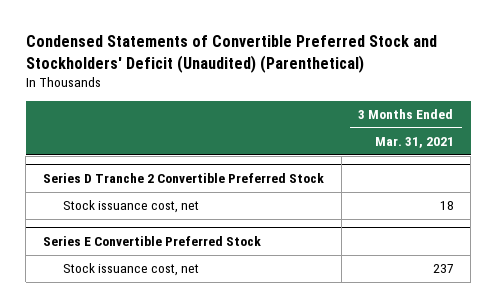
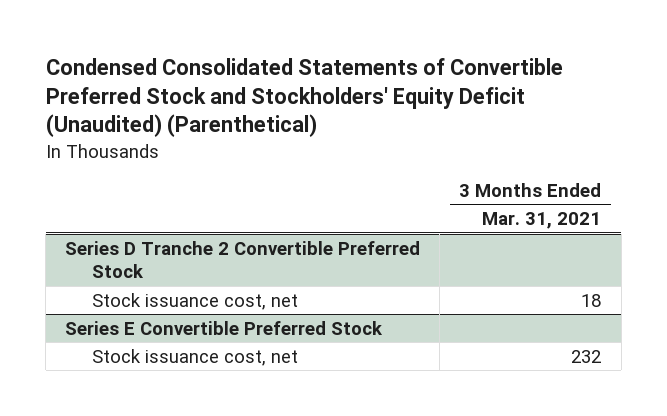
- Condensed Statements of Convertible Preferred Stock and Stockholders' Deficit (Unaudited) (Parenthetical)
+ Condensed Consolidated Statements of Convertible Preferred Stock and Stockholders' Equity Deficit (Unaudited) (Parenthetical)
@ Series E Convertible Preferred Stock
- Stock issuance cost, net | 237
+ Stock issuance cost, net | 232

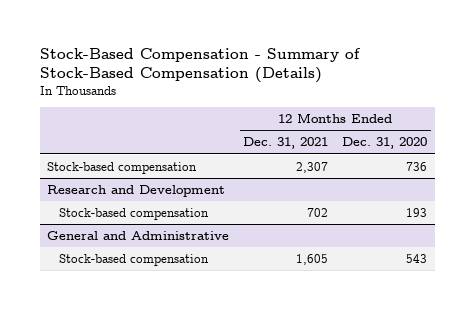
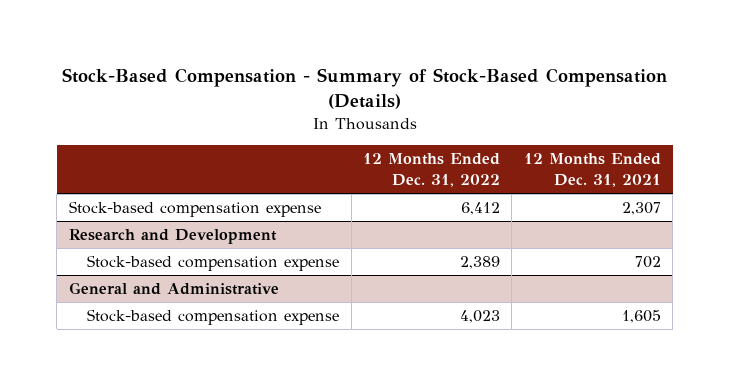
- | 12 Months Ended Dec. 31, 2021 | 12 Months Ended Dec. 31, 2020
+ | 12 Months Ended Dec. 31, 2022 | 12 Months Ended Dec. 31, 2021
- Stock-based compensation | 2,307 | 736
+ Stock-based compensation expense | 6,412 | 2,307
@ Research and Development
- Stock-based compensation | 702 | 193
+ Stock-based compensation expense | 2,389 | 702
@ General and Administrative
- Stock-based compensation | 1,605 | 543
+ Stock-based compensation expense | 4,023 | 1,605

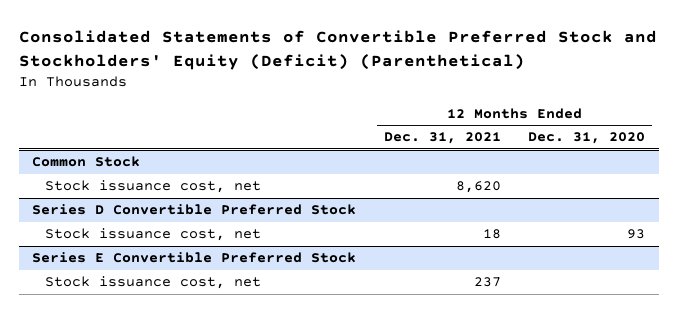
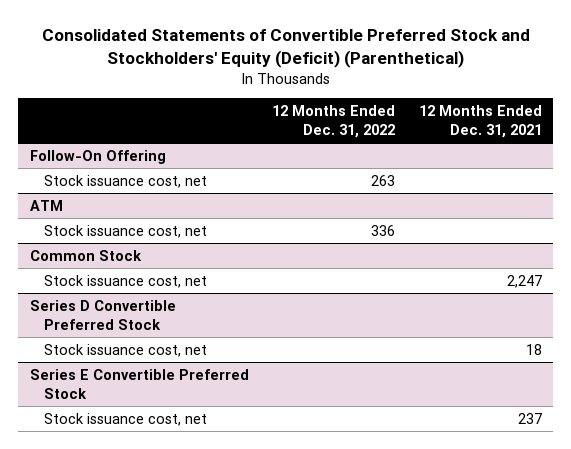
- | 12 Months Ended Dec. 31, 2021 | 12 Months Ended Dec. 31, 2020
+ | 12 Months Ended Dec. 31, 2022 | 12 Months Ended Dec. 31, 2021
+ Follow-On Offering
+ Stock issuance cost, net | 263 |
+ ATM
+ Stock issuance cost, net | 336 |
@ Common Stock
- Stock issuance cost, net | 8,620 |
+ Stock issuance cost, net | | 2,247

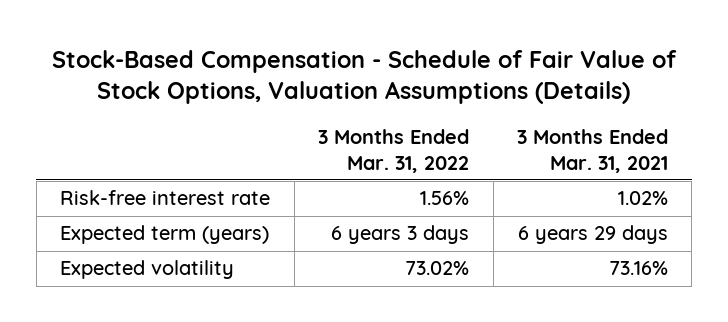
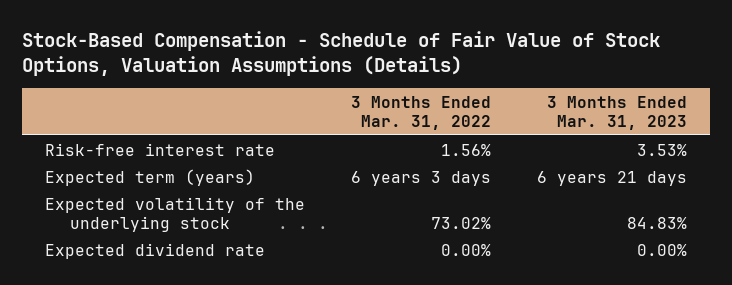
- | 3 Months Ended Mar. 31, 2022 | 3 Months Ended Mar. 31, 2021
+ | 3 Months Ended Mar. 31, 2022 | 3 Months Ended Mar. 31, 2023
- Expected volatility | 73.02% | 73.16%
+ Expected volatility of the underlying stock | 73.02% | 84.83%
+ Expected dividend rate | 0.00% | 0.00%

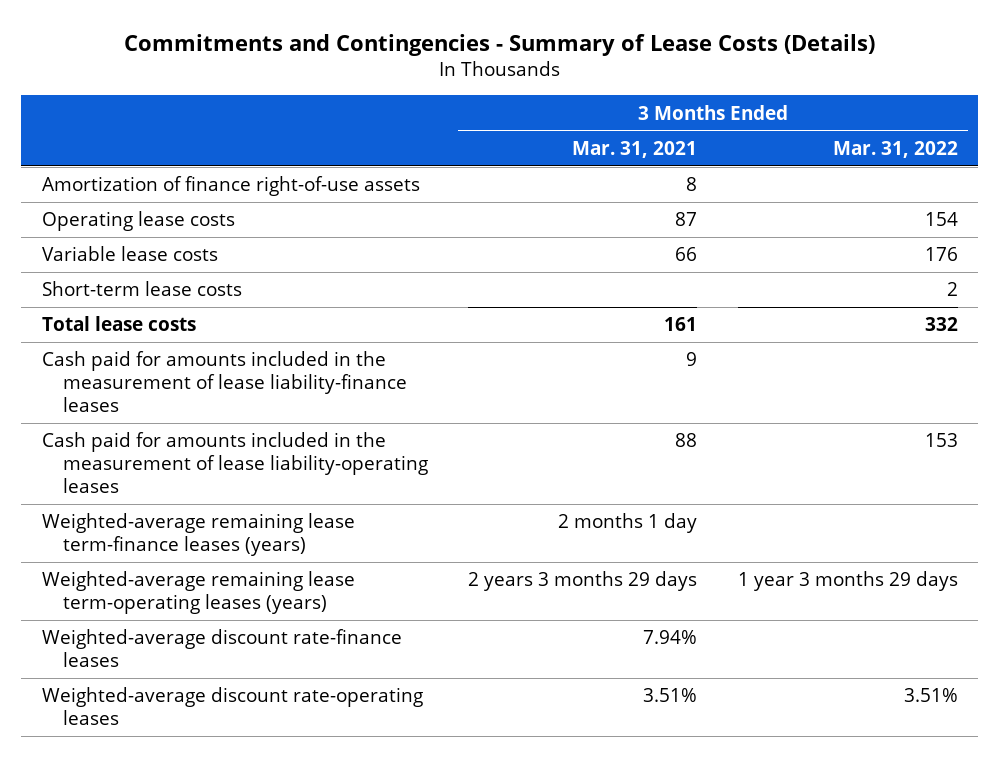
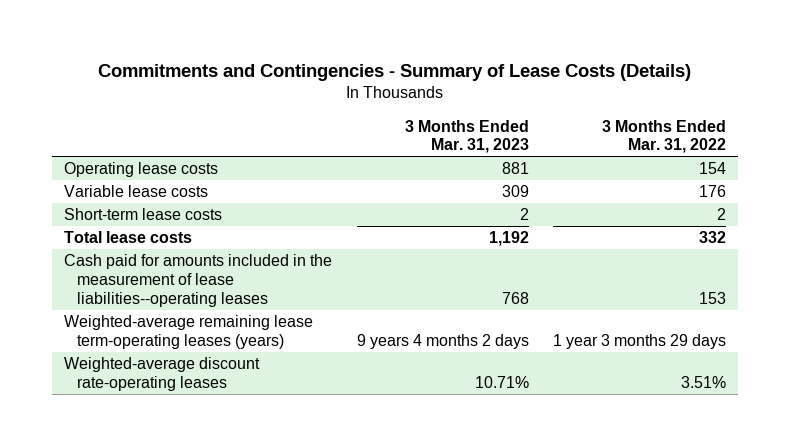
- | 3 Months Ended Mar. 31, 2021 | 3 Months Ended Mar. 31, 2022
+ | 3 Months Ended Mar. 31, 2023 | 3 Months Ended Mar. 31, 2022
- Amortization of finance right-of-use assets | 8 |
- Cash paid for amounts included in the measurement of lease liability-finance leases | 9 |
- Cash paid for amounts included in the measurement of lease liability-operating leases | 88 | 153
- Weighted-average remaining lease term-finance leases (years) | 2 months 1 day |
+ Cash paid for amounts included in the measurement of lease liabilities--operating leases | 768 | 153
- Weighted-average discount rate-finance leases | 7.94% |

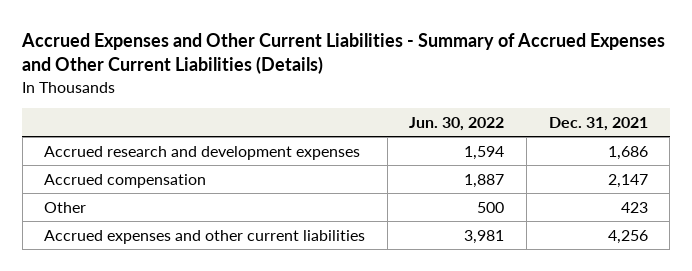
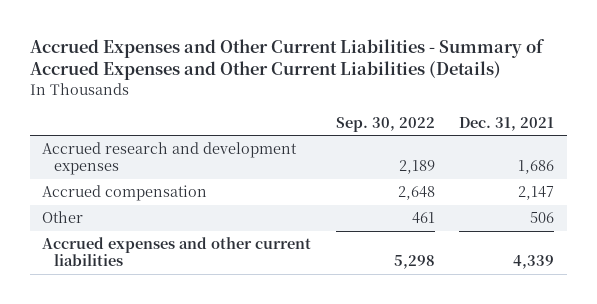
- | Jun. 30, 2022 | Dec. 31, 2021
+ | Sep. 30, 2022 | Dec. 31, 2021
- Other | 500 | 423
- Accrued expenses and other current liabilities | 3,981 | 4,256
+ Other | 461 | 506
+ Accrued expenses and other current liabilities | 5,298 | 4,339

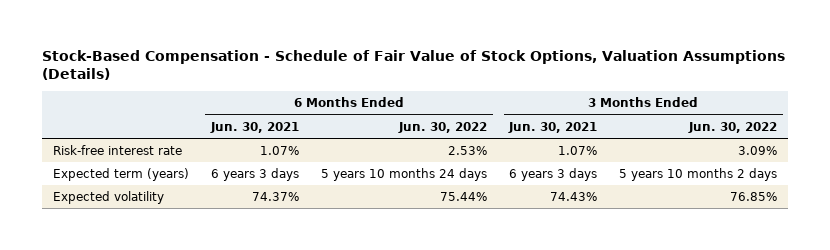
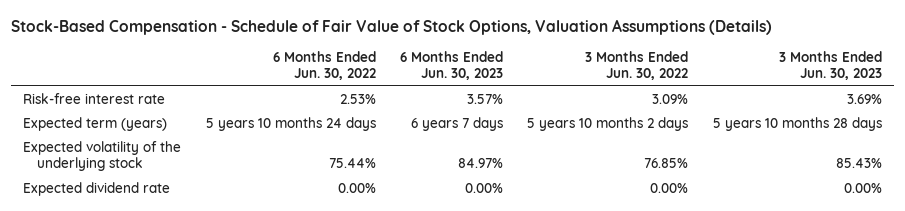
- | 6 Months Ended Jun. 30, 2021 | 6 Months Ended Jun. 30, 2022 | 3 Months Ended Jun. 30, 2021 | 3 Months Ended Jun. 30, 2022
+ | 6 Months Ended Jun. 30, 2022 | 6 Months Ended Jun. 30, 2023 | 3 Months Ended Jun. 30, 2022 | 3 Months Ended Jun. 30, 2023
- Expected volatility | 74.37% | 75.44% | 74.43% | 76.85%
+ Expected volatility of the underlying stock | 75.44% | 84.97% | 76.85% | 85.43%
+ Expected dividend rate | 0.00% | 0.00% | 0.00% | 0.00%

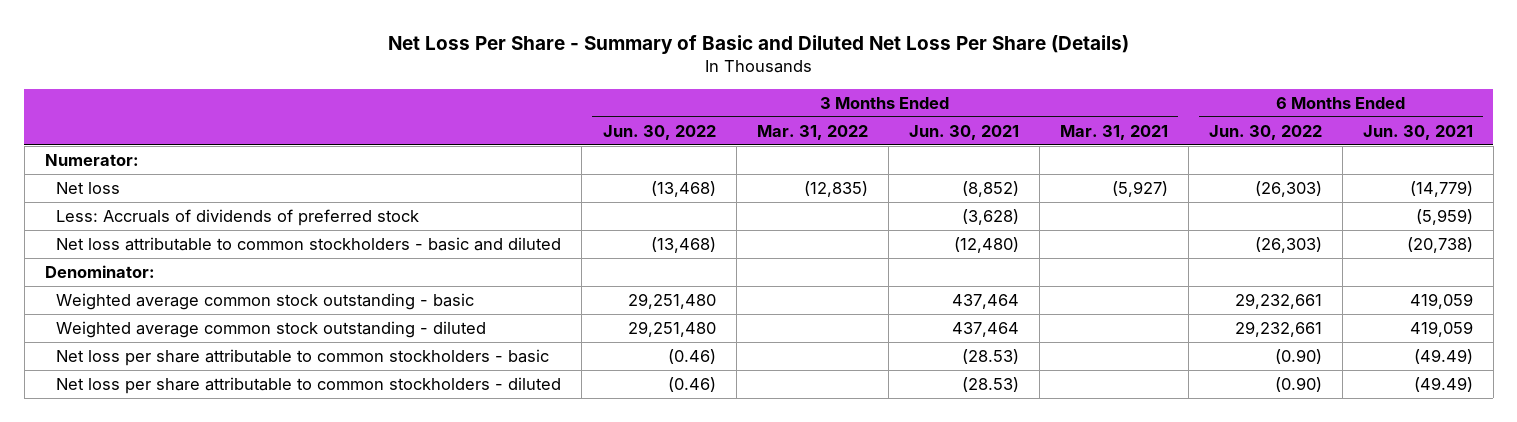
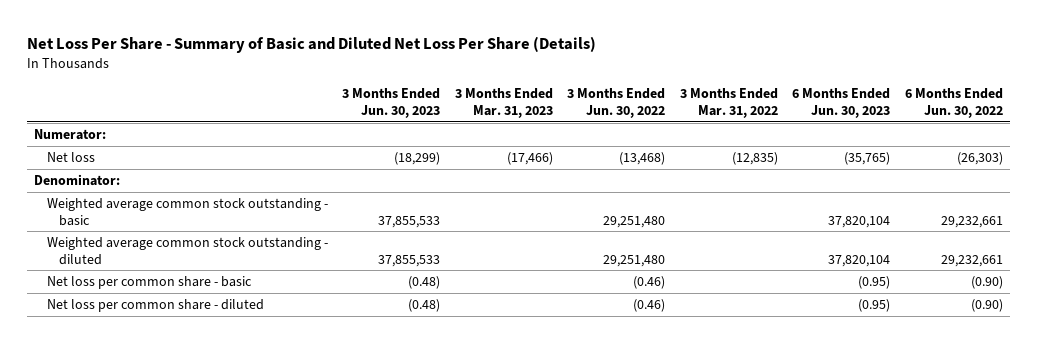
- | 3 Months Ended Jun. 30, 2022 | 3 Months Ended Mar. 31, 2022 | 3 Months Ended Jun. 30, 2021 | 3 Months Ended Mar. 31, 2021 | 6 Months Ended Jun. 30, 2022 | 6 Months Ended Jun. 30, 2021
+ | 3 Months Ended Jun. 30, 2023 | 3 Months Ended Mar. 31, 2023 | 3 Months Ended Jun. 30, 2022 | 3 Months Ended Mar. 31, 2022 | 6 Months Ended Jun. 30, 2023 | 6 Months Ended Jun. 30, 2022
- Less: Accruals of dividends of preferred stock | | | (3,628) | | | (5,959)
- Net loss attributable to common stockholders - basic and diluted | (13,468) | | (12,480) | | (26,303) | (20,738)
- Net loss per share attributable to common stockholders - basic | (0.46) | | (28.53) | | (0.90) | (49.49)
- Net loss per share attributable to common stockholders - diluted | (0.46) | | (28.53) | | (0.90) | (49.49)
+ Net loss per common share - basic | (0.48) | | (0.46) | | (0.95) | (0.90)
+ Net loss per common share - diluted | (0.48) | | (0.46) | | (0.95) | (0.90)

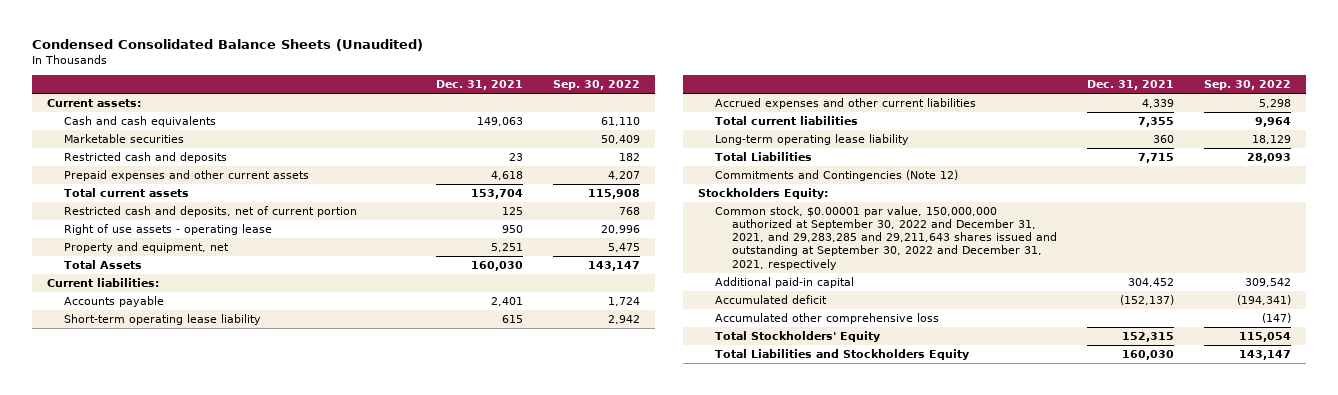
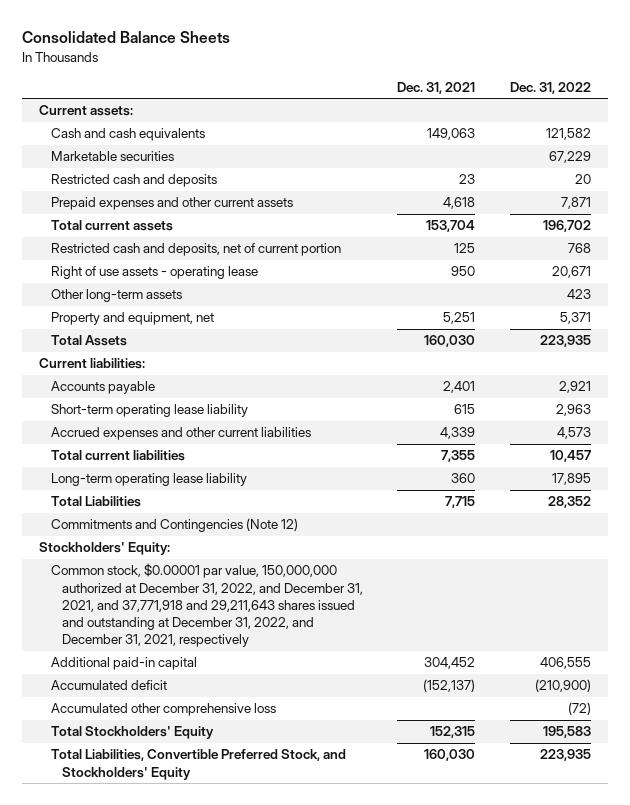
- Condensed Consolidated Balance Sheets (Unaudited)
+ Consolidated Balance Sheets
- | Dec. 31, 2021 | Sep. 30, 2022
+ | Dec. 31, 2021 | Dec. 31, 2022
+ Other long-term assets | | 423
- Stockholders Equity:
- Common stock, $0.00001 par value, 150,000,000 authorized at September 30, 2022 and December 31, 2021, and 29,283,285 and 29,211,643 shares issued and outstanding at September 30, 2022 and December 31, 2021, respectively
+ Stockholders' Equity:
+ Common stock, $0.00001 par value, 150,000,000 authorized at December 31, 2022, and December 31, 2021, and 37,771,918 and 29,211,643 shares issued and outstanding at December 31, 2022, and December 31, 2021, respectively
- Total Liabilities and Stockholders Equity | 160,030 | 143,147
+ Total Liabilities, Convertible Preferred Stock, and Stockholders' Equity | 160,030 | 223,935

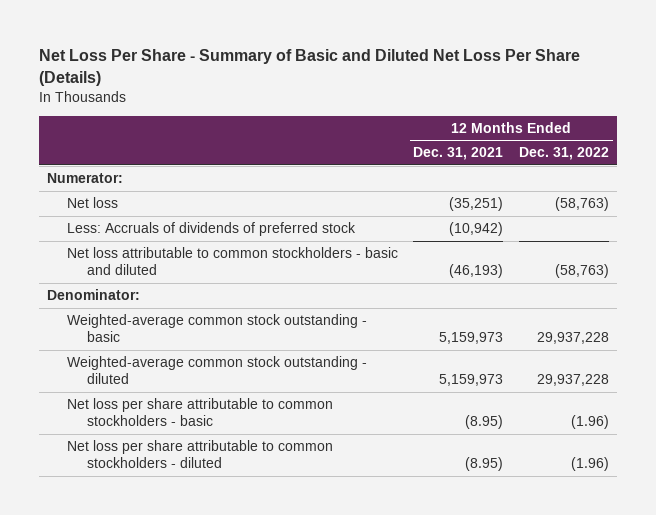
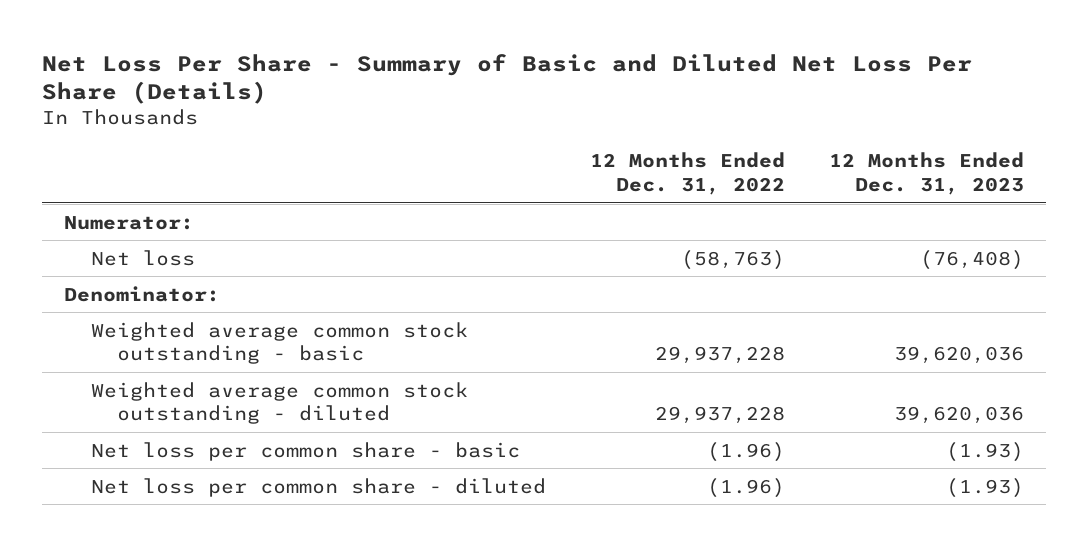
- | 12 Months Ended Dec. 31, 2021 | 12 Months Ended Dec. 31, 2022
+ | 12 Months Ended Dec. 31, 2022 | 12 Months Ended Dec. 31, 2023
- Less: Accruals of dividends of preferred stock | (10,942) |
- Net loss attributable to common stockholders - basic and diluted | (46,193) | (58,763)
- Weighted-average common stock outstanding - basic | 5,159,973 | 29,937,228
- Weighted-average common stock outstanding - diluted | 5,159,973 | 29,937,228
- Net loss per share attributable to common stockholders - basic | (8.95) | (1.96)
- Net loss per share attributable to common stockholders - diluted | (8.95) | (1.96)
+ Weighted average common stock outstanding - basic | 29,937,228 | 39,620,036
+ Weighted average common stock outstanding - diluted | 29,937,228 | 39,620,036
+ Net loss per common share - basic | (1.96) | (1.93)
+ Net loss per common share - diluted | (1.96) | (1.93)

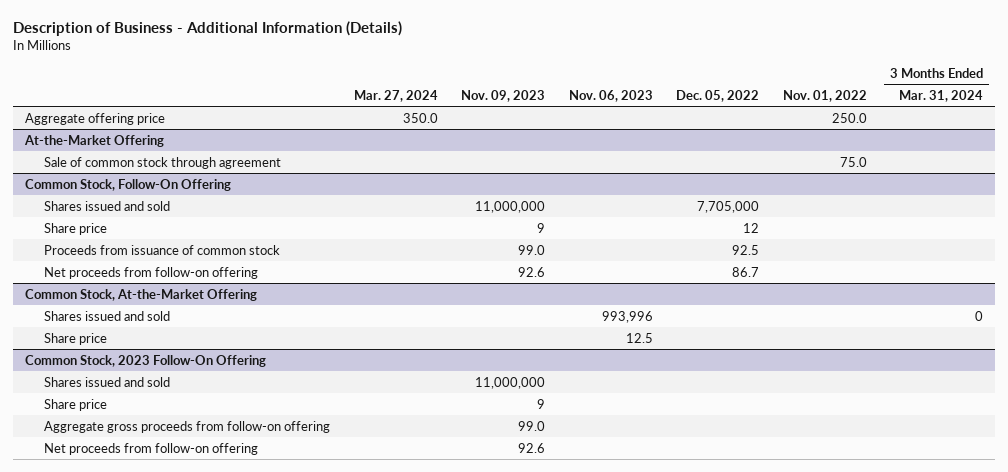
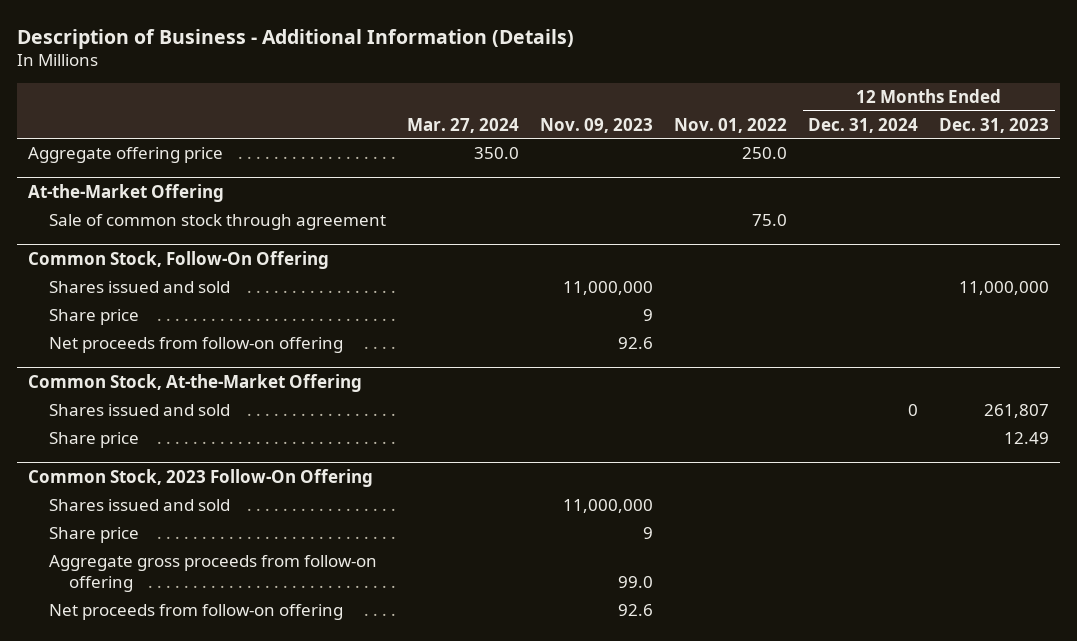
- | Mar. 27, 2024 | Nov. 09, 2023 | Nov. 06, 2023 | Dec. 05, 2022 | Nov. 01, 2022 | 3 Months Ended Mar. 31, 2024
+ | Mar. 27, 2024 | Nov. 09, 2023 | Nov. 01, 2022 | 12 Months Ended Dec. 31, 2024 | 12 Months Ended Dec. 31, 2023
@ Common Stock, Follow-On Offering
- Proceeds from issuance of common stock | | 99.0 | | 92.5 | |

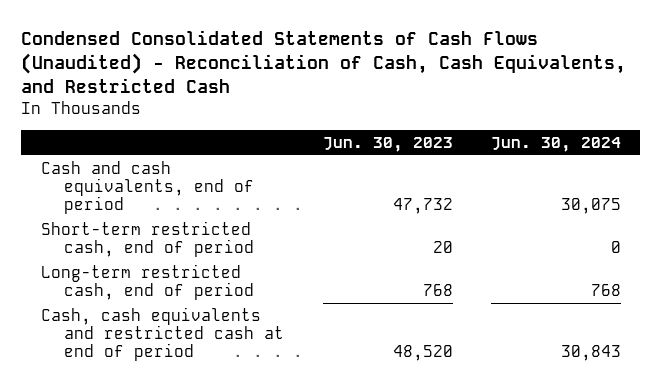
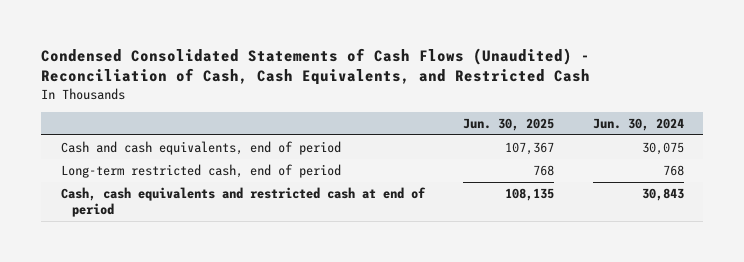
- | Jun. 30, 2023 | Jun. 30, 2024
+ | Jun. 30, 2025 | Jun. 30, 2024
- Short-term restricted cash, end of period | 20 | 0

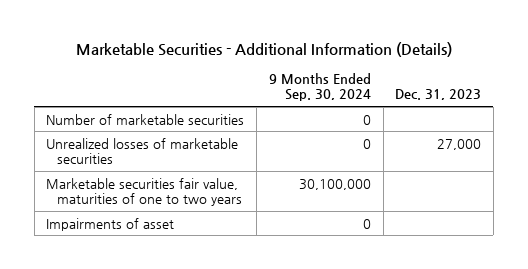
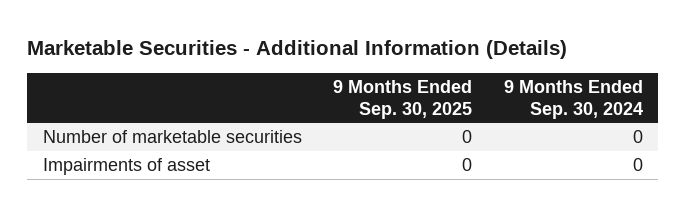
- | 9 Months Ended Sep. 30, 2024 | Dec. 31, 2023
+ | 9 Months Ended Sep. 30, 2025 | 9 Months Ended Sep. 30, 2024
- Unrealized losses of marketable securities | 0 | 27,000
- Marketable securities fair value, maturities of one to two years | 30,100,000 |

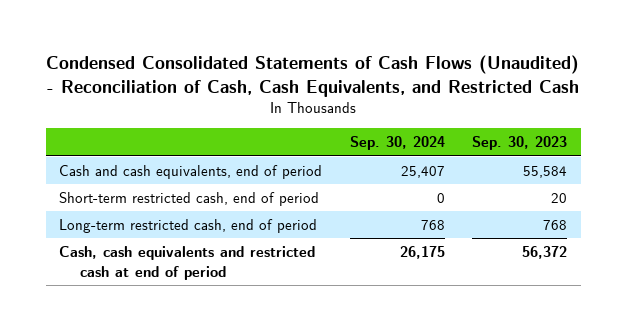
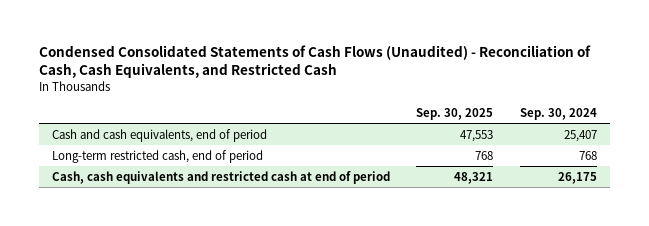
- | Sep. 30, 2024 | Sep. 30, 2023
+ | Sep. 30, 2025 | Sep. 30, 2024
- Short-term restricted cash, end of period | 0 | 20

